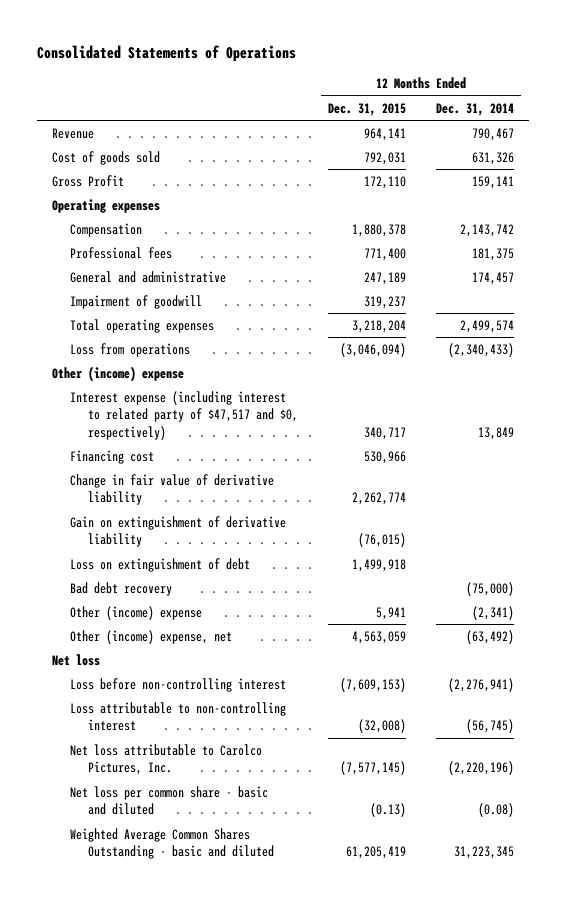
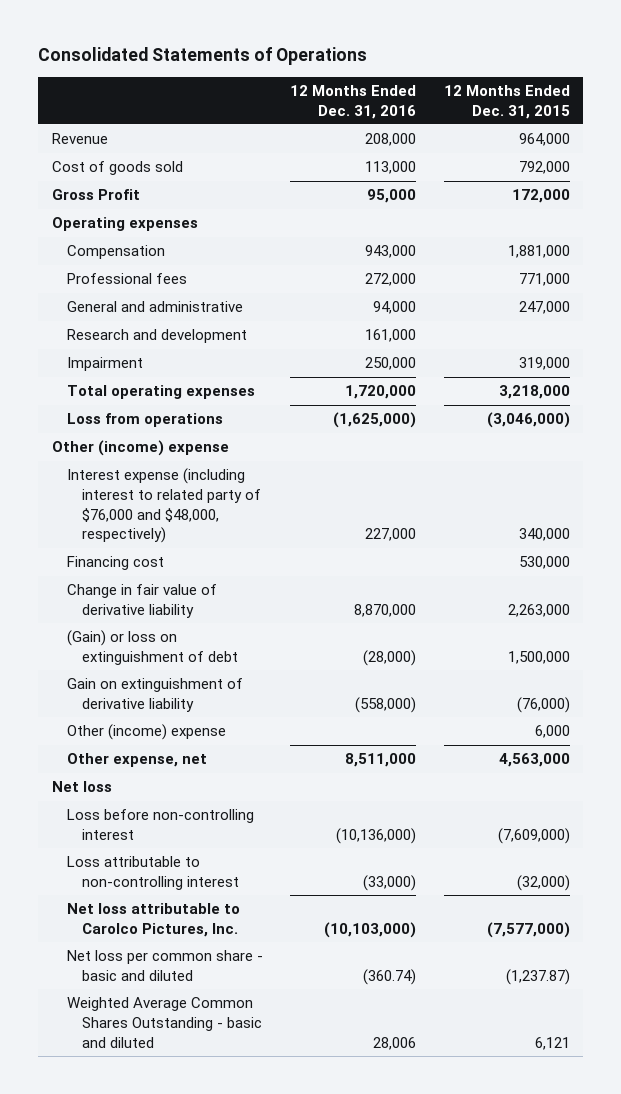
- | 12 Months Ended Dec. 31, 2015 | 12 Months Ended Dec. 31, 2014
+ | 12 Months Ended Dec. 31, 2016 | 12 Months Ended Dec. 31, 2015
- Revenue | 964,141 | 790,467
- Cost of goods sold | 792,031 | 631,326
- Gross Profit | 172,110 | 159,141
+ Revenue | 208,000 | 964,000
+ Cost of goods sold | 113,000 | 792,000
+ Gross Profit | 95,000 | 172,000
- Compensation | 1,880,378 | 2,143,742
- Professional fees | 771,400 | 181,375
- General and administrative | 247,189 | 174,457
- Impairment of goodwill | 319,237 |
- Total operating expenses | 3,218,204 | 2,499,574
- Loss from operations | (3,046,094) | (2,340,433)
+ Compensation | 943,000 | 1,881,000
+ Professional fees | 272,000 | 771,000
+ General and administrative | 94,000 | 247,000
+ Research and development | 161,000 |
+ Impairment | 250,000 | 319,000
+ Total operating expenses | 1,720,000 | 3,218,000
+ Loss from operations | (1,625,000) | (3,046,000)
- Interest expense (including interest to related party of $47,517 and $0, respectively) | 340,717 | 13,849
- Financing cost | 530,966 |
- Change in fair value of derivative liability | 2,262,774 |
- Gain on extinguishment of derivative liability | (76,015) |
- Loss on extinguishment of debt | 1,499,918 |
- Bad debt recovery | | (75,000)
- Other (income) expense | 5,941 | (2,341)
- Other (income) expense, net | 4,563,059 | (63,492)
+ Interest expense (including interest to related party of $76,000 and $48,000, respectively) | 227,000 | 340,000
+ Financing cost | | 530,000
+ Change in fair value of derivative liability | 8,870,000 | 2,263,000
+ (Gain) or loss on extinguishment of debt | (28,000) | 1,500,000
+ Gain on extinguishment of derivative liability | (558,000) | (76,000)
+ Other (income) expense | | 6,000
+ Other expense, net | 8,511,000 | 4,563,000
- Loss before non-controlling interest | (7,609,153) | (2,276,941)
- Loss attributable to non-controlling interest | (32,008) | (56,745)
- Net loss attributable to Carolco Pictures, Inc. | (7,577,145) | (2,220,196)
- Net loss per common share - basic and diluted | (0.13) | (0.08)
- Weighted Average Common Shares Outstanding - basic and diluted | 61,205,419 | 31,223,345
+ Loss before non-controlling interest | (10,136,000) | (7,609,000)
+ Loss attributable to non-controlling interest | (33,000) | (32,000)
+ Net loss attributable to Carolco Pictures, Inc. | (10,103,000) | (7,577,000)
+ Net loss per common share - basic and diluted | (360.74) | (1,237.87)
+ Weighted Average Common Shares Outstanding - basic and diluted | 28,006 | 6,121

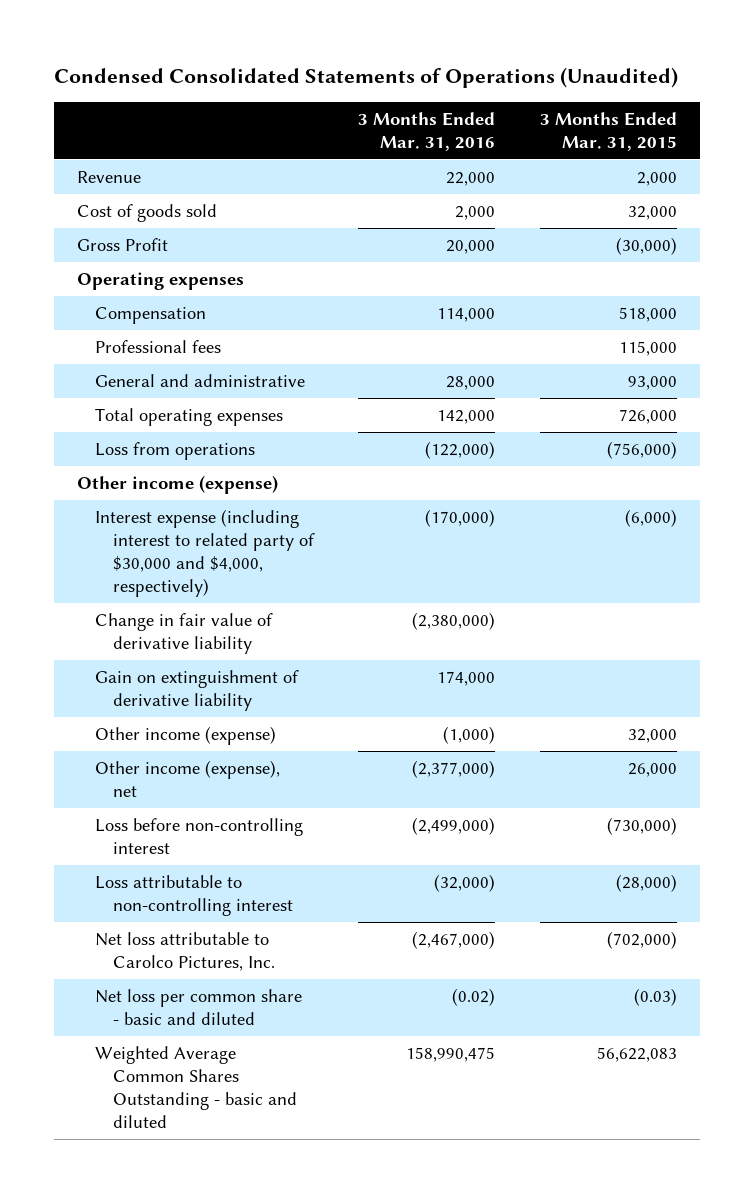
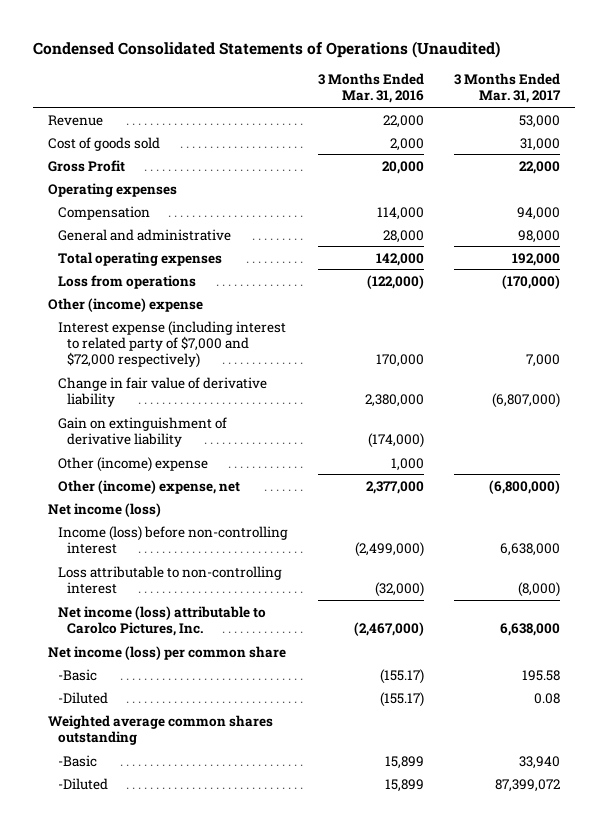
- | 3 Months Ended Mar. 31, 2016 | 3 Months Ended Mar. 31, 2015
+ | 3 Months Ended Mar. 31, 2016 | 3 Months Ended Mar. 31, 2017
- Professional fees | | 115,000
- Other income (expense)
- Interest expense (including interest to related party of $30,000 and $4,000, respectively) | (170,000) | (6,000)
- Change in fair value of derivative liability | (2,380,000) |
- Gain on extinguishment of derivative liability | 174,000 |
- Other income (expense) | (1,000) | 32,000
- Other income (expense), net | (2,377,000) | 26,000
- Loss before non-controlling interest | (2,499,000) | (730,000)
+ Other (income) expense
+ Interest expense (including interest to related party of $7,000 and $72,000 respectively) | 170,000 | 7,000
+ Change in fair value of derivative liability | 2,380,000 | (6,807,000)
+ Gain on extinguishment of derivative liability | (174,000) |
+ Other (income) expense | 1,000 |
+ Other (income) expense, net | 2,377,000 | (6,800,000)
+ Net income (loss)
+ Income (loss) before non-controlling interest | (2,499,000) | 6,638,000
- Net loss attributable to Carolco Pictures, Inc. | (2,467,000) | (702,000)
- Net loss per common share - basic and diluted | (0.02) | (0.03)
- Weighted Average Common Shares Outstanding - basic and diluted | 158,990,475 | 56,622,083
+ Net income (loss) attributable to Carolco Pictures, Inc. | (2,467,000) | 6,638,000
+ Net income (loss) per common share
+ -Basic | (155.17) | 195.58
+ -Diluted | (155.17) | 0.08
+ Weighted average common shares outstanding
+ -Basic | 15,899 | 33,940
+ -Diluted | 15,899 | 87,399,072

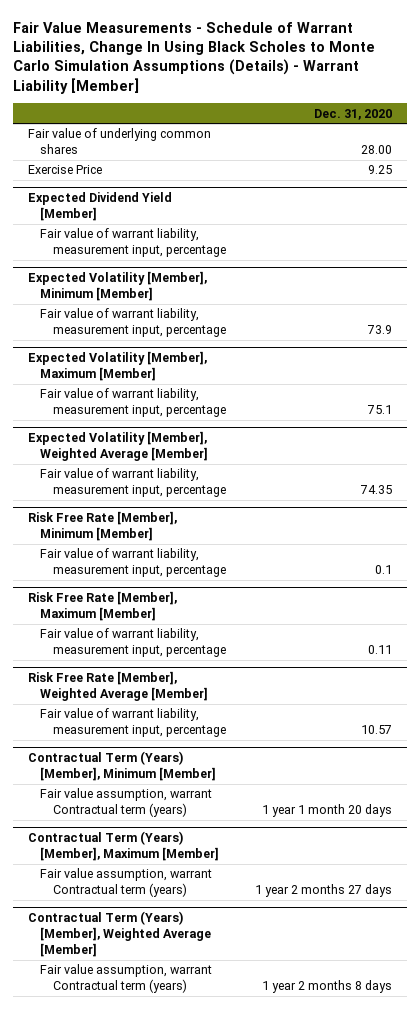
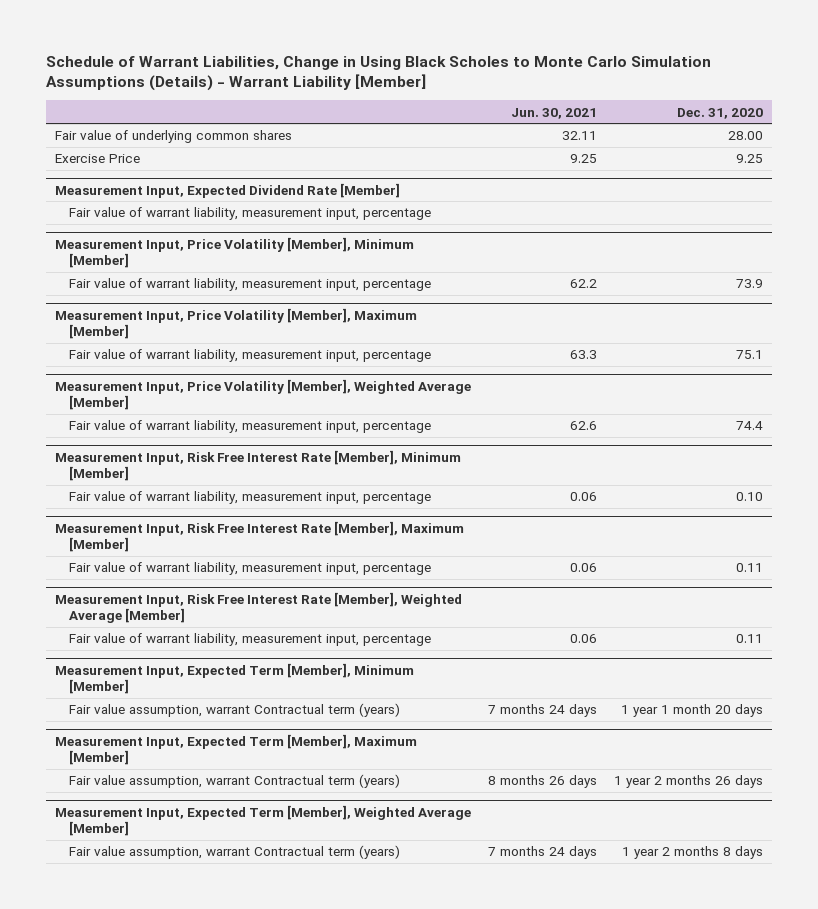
- Fair Value Measurements - Schedule of Warrant Liabilities, Change In Using Black Scholes to Monte Carlo Simulation Assumptions (Details) - Warrant Liability [Member]
+ Schedule of Warrant Liabilities, Change in Using Black Scholes to Monte Carlo Simulation Assumptions (Details) - Warrant Liability [Member]
- | Dec. 31, 2020
+ | Jun. 30, 2021 | Dec. 31, 2020
- Expected Dividend Yield [Member]
+ Measurement Input, Expected Dividend Rate [Member]
- Expected Volatility [Member], Minimum [Member]
+ Measurement Input, Price Volatility [Member], Minimum [Member]
- Expected Volatility [Member], Maximum [Member]
+ Measurement Input, Price Volatility [Member], Maximum [Member]
- Expected Volatility [Member], Weighted Average [Member]
- Fair value of warrant liability, measurement input, percentage | 74.35
- Risk Free Rate [Member], Minimum [Member]
- Fair value of warrant liability, measurement input, percentage | 0.1
- Risk Free Rate [Member], Maximum [Member]
+ Measurement Input, Price Volatility [Member], Weighted Average [Member]
+ Fair value of warrant liability, measurement input, percentage | 62.6 | 74.4
+ Measurement Input, Risk Free Interest Rate [Member], Minimum [Member]
+ Fair value of warrant liability, measurement input, percentage | 0.06 | 0.10
+ Measurement Input, Risk Free Interest Rate [Member], Maximum [Member]
- Risk Free Rate [Member], Weighted Average [Member]
- Fair value of warrant liability, measurement input, percentage | 10.57
- Contractual Term (Years) [Member], Minimum [Member]
+ Measurement Input, Risk Free Interest Rate [Member], Weighted Average [Member]
+ Fair value of warrant liability, measurement input, percentage | 0.06 | 0.11
+ Measurement Input, Expected Term [Member], Minimum [Member]
- Contractual Term (Years) [Member], Maximum [Member]
- Fair value assumption, warrant Contractual term (years) | 1 year 2 months 27 days
- Contractual Term (Years) [Member], Weighted Average [Member]
+ Measurement Input, Expected Term [Member], Maximum [Member]
+ Fair value assumption, warrant Contractual term (years) | 8 months 26 days | 1 year 2 months 26 days
+ Measurement Input, Expected Term [Member], Weighted Average [Member]

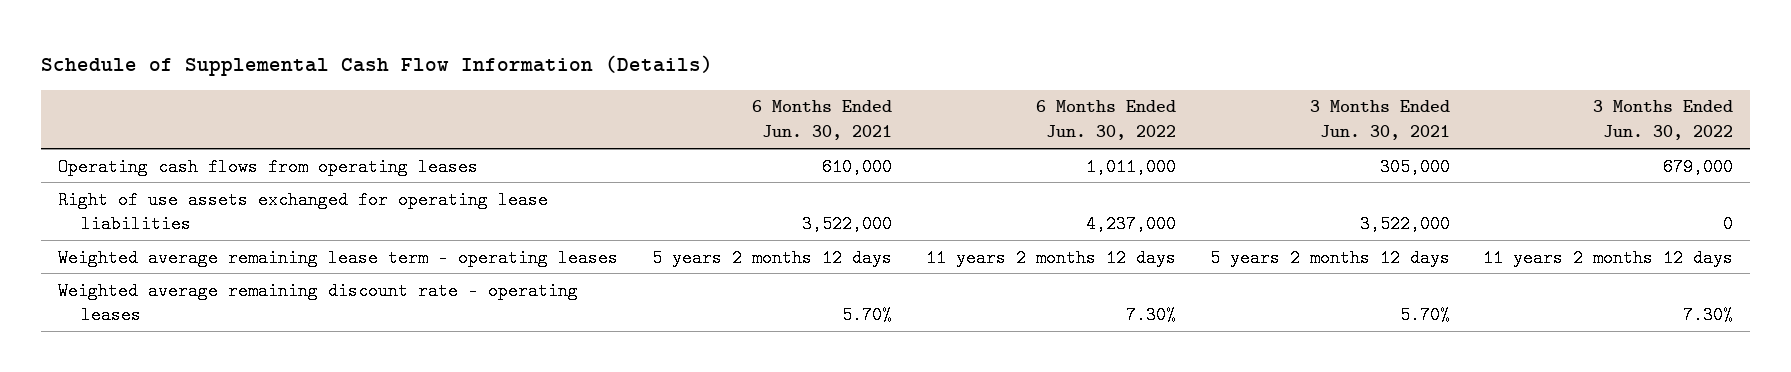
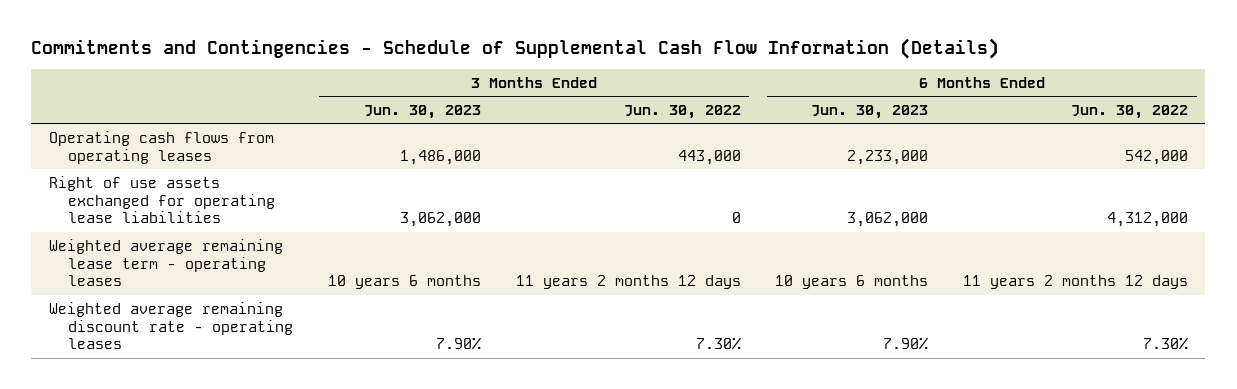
- Schedule of Supplemental Cash Flow Information (Details)
+ Commitments and Contingencies - Schedule of Supplemental Cash Flow Information (Details)
- | 6 Months Ended Jun. 30, 2021 | 6 Months Ended Jun. 30, 2022 | 3 Months Ended Jun. 30, 2021 | 3 Months Ended Jun. 30, 2022
+ | 3 Months Ended Jun. 30, 2023 | 3 Months Ended Jun. 30, 2022 | 6 Months Ended Jun. 30, 2023 | 6 Months Ended Jun. 30, 2022
- Operating cash flows from operating leases | 610,000 | 1,011,000 | 305,000 | 679,000
- Right of use assets exchanged for operating lease liabilities | 3,522,000 | 4,237,000 | 3,522,000 | 0
+ Operating cash flows from operating leases | 1,486,000 | 443,000 | 2,233,000 | 542,000
+ Right of use assets exchanged for operating lease liabilities | 3,062,000 | 0 | 3,062,000 | 4,312,000

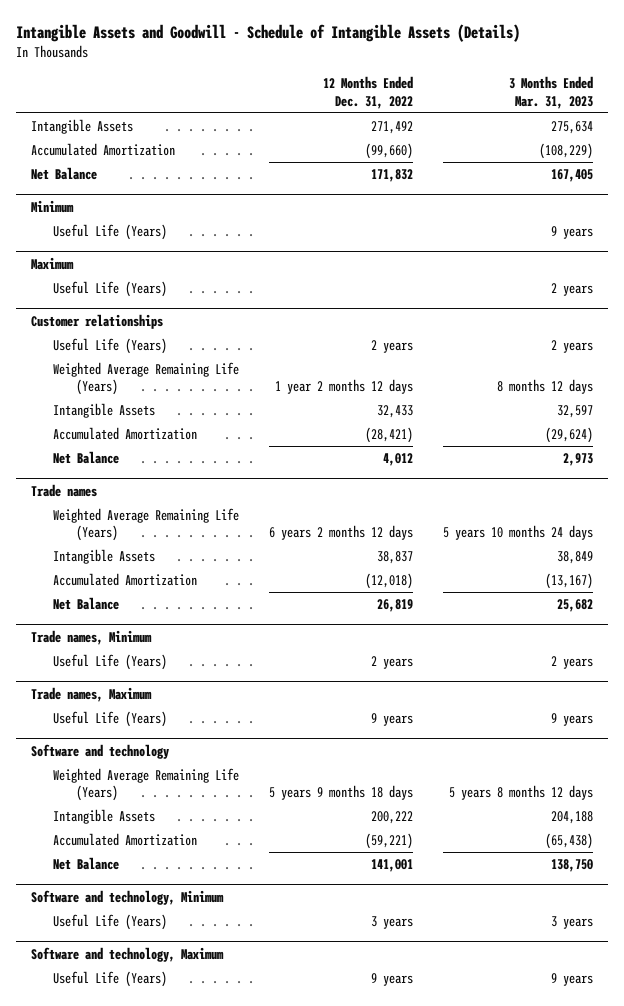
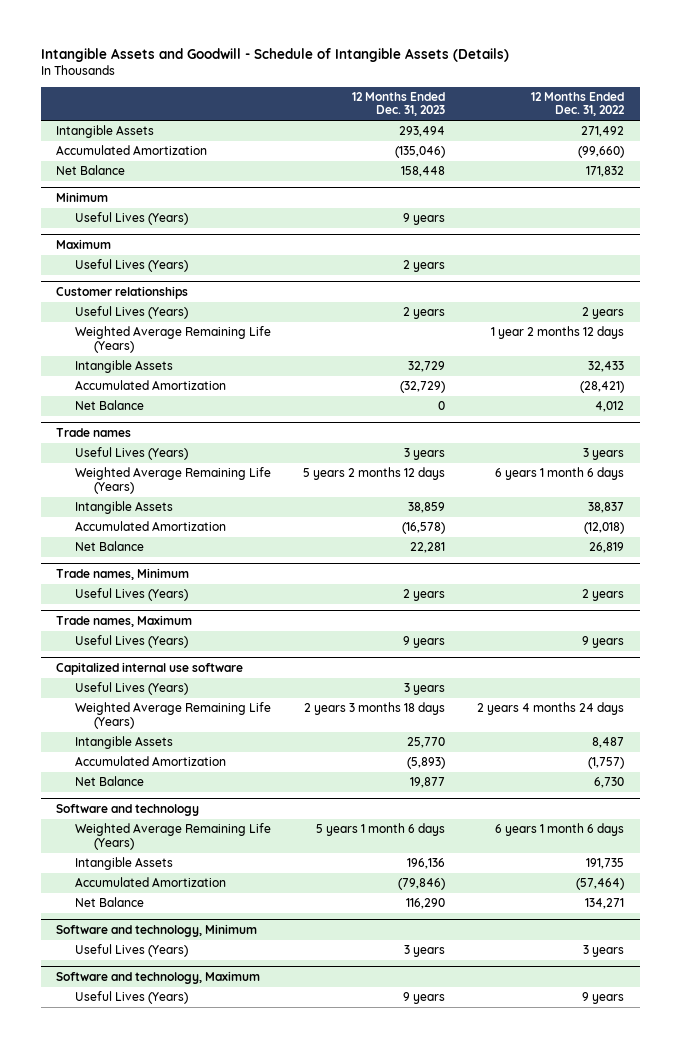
- | 12 Months Ended Dec. 31, 2022 | 3 Months Ended Mar. 31, 2023
+ | 12 Months Ended Dec. 31, 2023 | 12 Months Ended Dec. 31, 2022
@ Minimum
- Useful Life (Years) | | 9 years
+ Useful Lives (Years) | 9 years |
@ Maximum
- Useful Life (Years) | | 2 years
+ Useful Lives (Years) | 2 years |
@ Customer relationships
- Useful Life (Years) | 2 years | 2 years
+ Useful Lives (Years) | 2 years | 2 years
@ Trade names
- Weighted Average Remaining Life (Years) | 6 years 2 months 12 days | 5 years 10 months 24 days
+ Useful Lives (Years) | 3 years | 3 years
+ Weighted Average Remaining Life (Years) | 5 years 2 months 12 days | 6 years 1 month 6 days
@ Trade names, Minimum
- Useful Life (Years) | 2 years | 2 years
+ Useful Lives (Years) | 2 years | 2 years
@ Trade names, Maximum
- Useful Life (Years) | 9 years | 9 years
+ Useful Lives (Years) | 9 years | 9 years
+ Capitalized internal use software
+ Useful Lives (Years) | 3 years |
+ Weighted Average Remaining Life (Years) | 2 years 3 months 18 days | 2 years 4 months 24 days
+ Intangible Assets | 25,770 | 8,487
+ Accumulated Amortization | (5,893) | (1,757)
+ Net Balance | 19,877 | 6,730
@ Software and technology
- Weighted Average Remaining Life (Years) | 5 years 9 months 18 days | 5 years 8 months 12 days
- Intangible Assets | 200,222 | 204,188
- Accumulated Amortization | (59,221) | (65,438)
- Net Balance | 141,001 | 138,750
+ Weighted Average Remaining Life (Years) | 5 years 1 month 6 days | 6 years 1 month 6 days
+ Intangible Assets | 196,136 | 191,735
+ Accumulated Amortization | (79,846) | (57,464)
+ Net Balance | 116,290 | 134,271
@ Software and technology, Minimum
- Useful Life (Years) | 3 years | 3 years
+ Useful Lives (Years) | 3 years | 3 years
@ Software and technology, Maximum
- Useful Life (Years) | 9 years | 9 years
+ Useful Lives (Years) | 9 years | 9 years

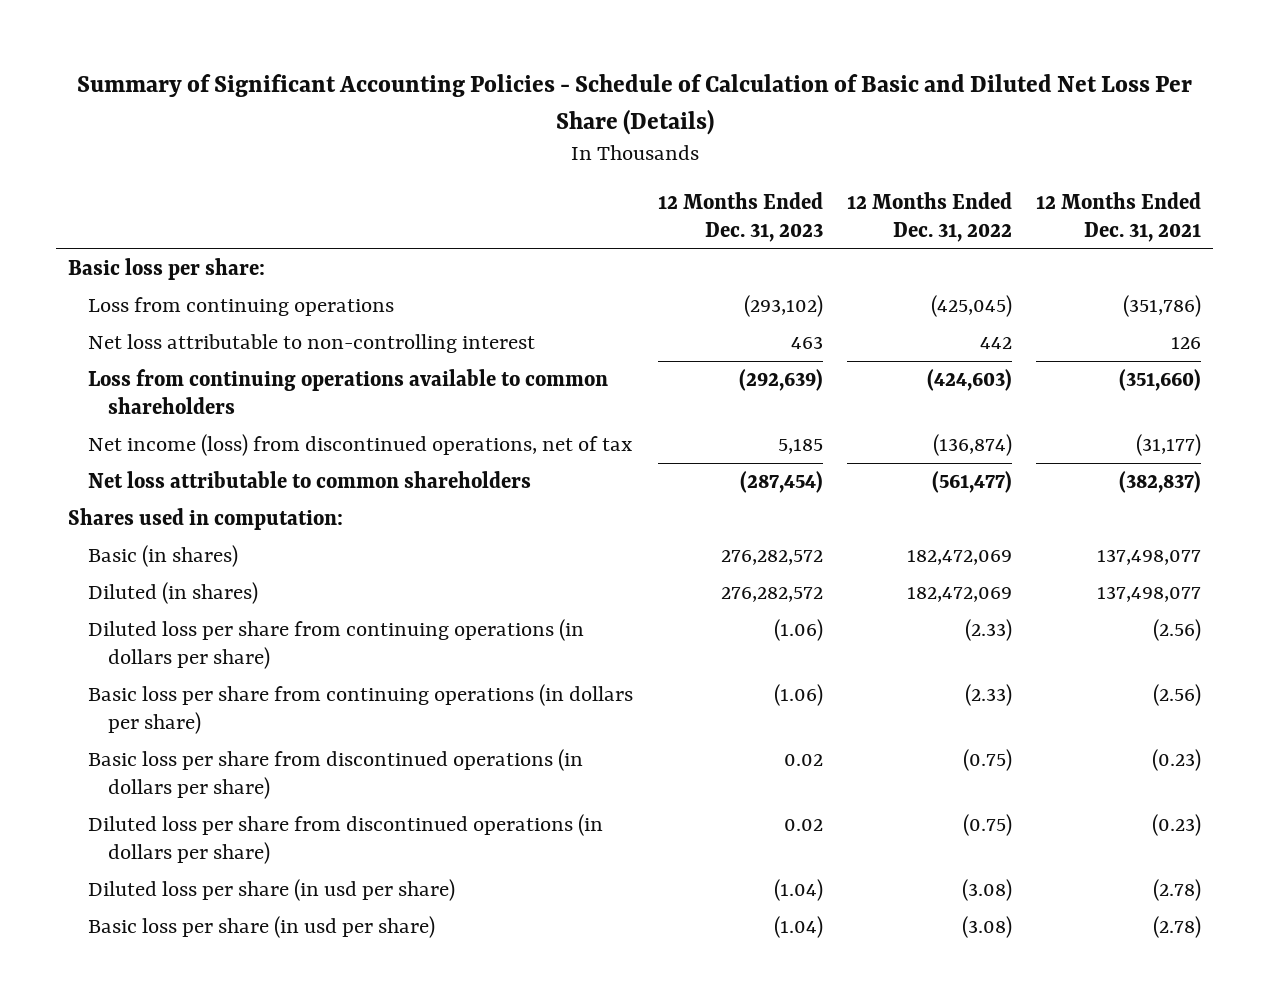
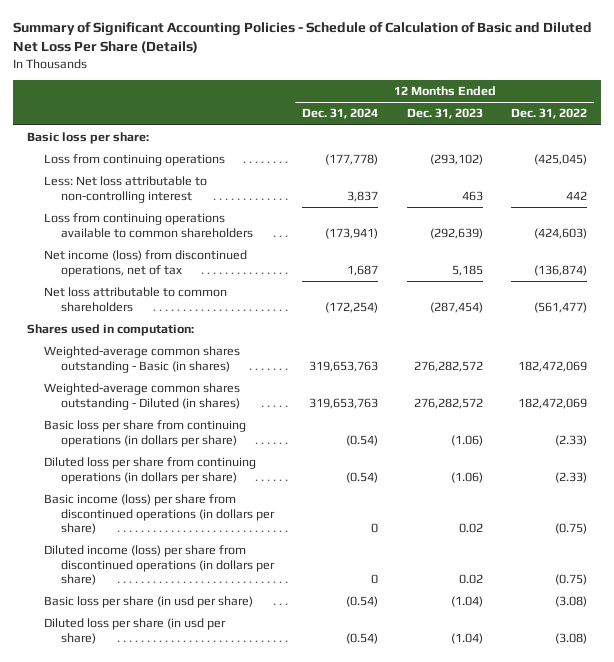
- | 12 Months Ended Dec. 31, 2023 | 12 Months Ended Dec. 31, 2022 | 12 Months Ended Dec. 31, 2021
+ | 12 Months Ended Dec. 31, 2024 | 12 Months Ended Dec. 31, 2023 | 12 Months Ended Dec. 31, 2022
- Net loss attributable to non-controlling interest | 463 | 442 | 126
+ Less: Net loss attributable to non-controlling interest | 3,837 | 463 | 442
- Basic (in shares) | 276,282,572 | 182,472,069 | 137,498,077
- Diluted (in shares) | 276,282,572 | 182,472,069 | 137,498,077
+ Weighted-average common shares outstanding - Basic (in shares) | 319,653,763 | 276,282,572 | 182,472,069
+ Weighted-average common shares outstanding - Diluted (in shares) | 319,653,763 | 276,282,572 | 182,472,069
- Basic loss per share from discontinued operations (in dollars per share) | 0.02 | (0.75) | (0.23)
- Diluted loss per share from discontinued operations (in dollars per share) | 0.02 | (0.75) | (0.23)
moved down: Diluted loss per share from continuing operations (in dollars per share) | (0.54) | (1.06) | (2.33)
+ Basic income (loss) per share from discontinued operations (in dollars per share) | 0 | 0.02 | (0.75)
+ Diluted income (loss) per share from discontinued operations (in dollars per share) | 0 | 0.02 | (0.75)
moved down: Diluted loss per share (in usd per share) | (0.54) | (1.04) | (3.08)

